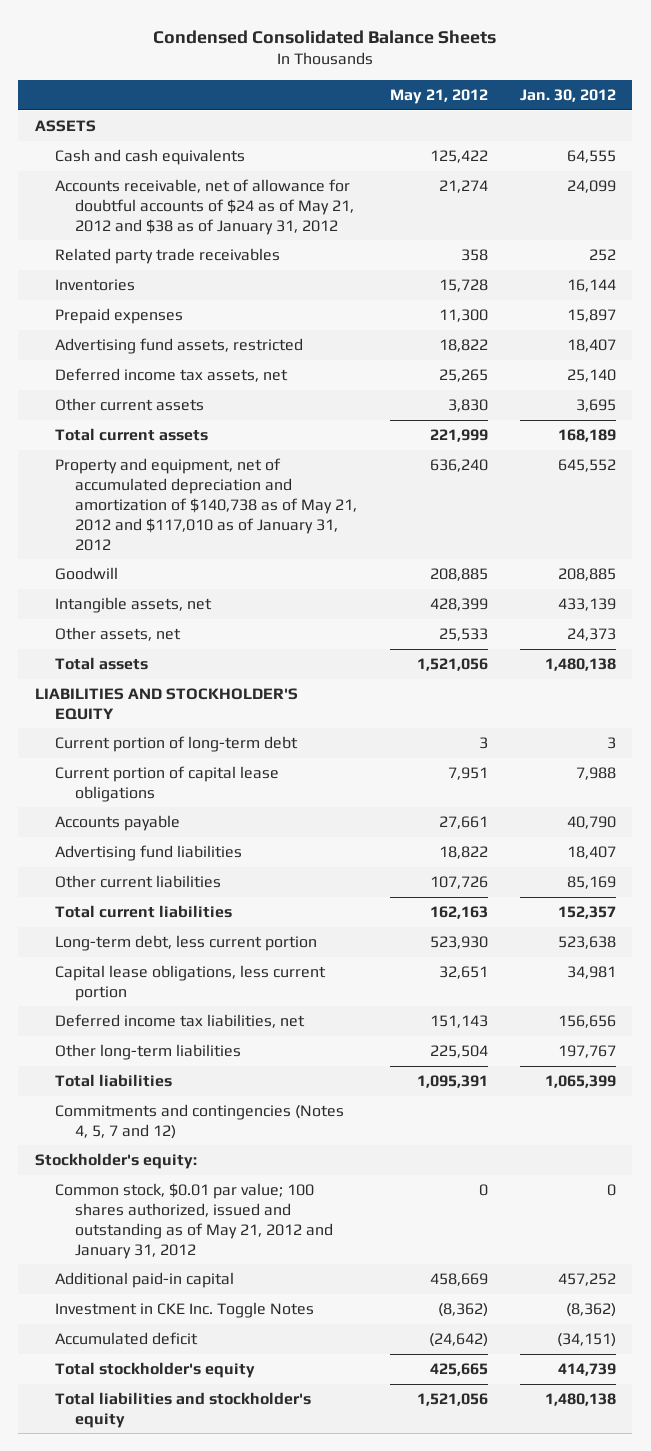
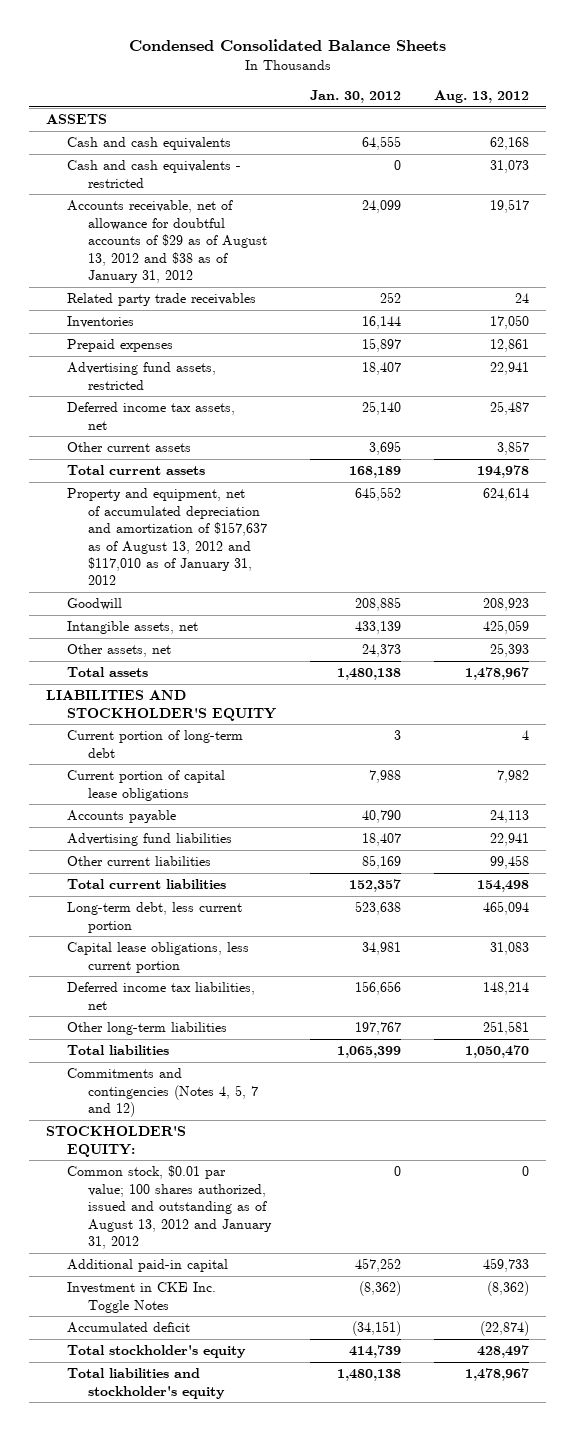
- | May 21, 2012 | Jan. 30, 2012
+ | Jan. 30, 2012 | Aug. 13, 2012
- Accounts receivable, net of allowance for doubtful accounts of $24 as of May 21, 2012 and $38 as of January 31, 2012 | 21,274 | 24,099
+ Cash and cash equivalents - restricted | 0 | 31,073
+ Accounts receivable, net of allowance for doubtful accounts of $29 as of August 13, 2012 and $38 as of January 31, 2012 | 24,099 | 19,517
- Property and equipment, net of accumulated depreciation and amortization of $140,738 as of May 21, 2012 and $117,010 as of January 31, 2012 | 636,240 | 645,552
+ Property and equipment, net of accumulated depreciation and amortization of $157,637 as of August 13, 2012 and $117,010 as of January 31, 2012 | 645,552 | 624,614
- Stockholder's equity:
- Common stock, $0.01 par value; 100 shares authorized, issued and outstanding as of May 21, 2012 and January 31, 2012 | 0 | 0
+ STOCKHOLDER'S EQUITY:
+ Common stock, $0.01 par value; 100 shares authorized, issued and outstanding as of August 13, 2012 and January 31, 2012 | 0 | 0

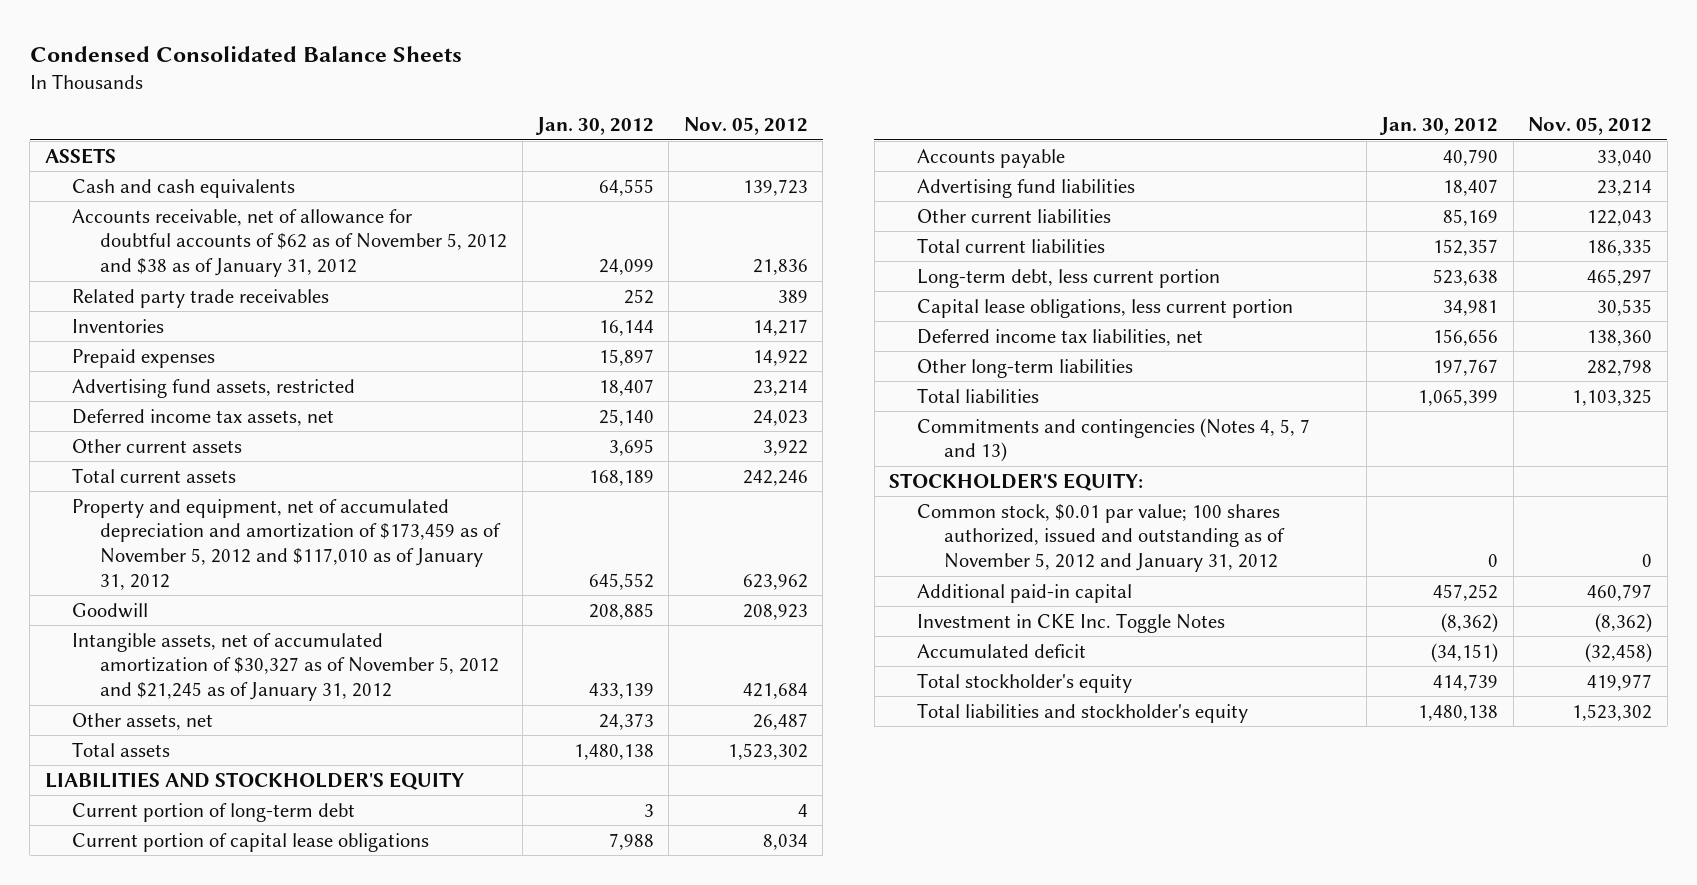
- | Jan. 30, 2012 | Aug. 13, 2012
+ | Jan. 30, 2012 | Nov. 05, 2012
- Cash and cash equivalents - restricted | 0 | 31,073
- Accounts receivable, net of allowance for doubtful accounts of $29 as of August 13, 2012 and $38 as of January 31, 2012 | 24,099 | 19,517
+ Accounts receivable, net of allowance for doubtful accounts of $62 as of November 5, 2012 and $38 as of January 31, 2012 | 24,099 | 21,836
- Property and equipment, net of accumulated depreciation and amortization of $157,637 as of August 13, 2012 and $117,010 as of January 31, 2012 | 645,552 | 624,614
+ Property and equipment, net of accumulated depreciation and amortization of $173,459 as of November 5, 2012 and $117,010 as of January 31, 2012 | 645,552 | 623,962
- Intangible assets, net | 433,139 | 425,059
+ Intangible assets, net of accumulated amortization of $30,327 as of November 5, 2012 and $21,245 as of January 31, 2012 | 433,139 | 421,684
- Commitments and contingencies (Notes 4, 5, 7 and 12)
+ Commitments and contingencies (Notes 4, 5, 7 and 13)
- Common stock, $0.01 par value; 100 shares authorized, issued and outstanding as of August 13, 2012 and January 31, 2012 | 0 | 0
+ Common stock, $0.01 par value; 100 shares authorized, issued and outstanding as of November 5, 2012 and January 31, 2012 | 0 | 0

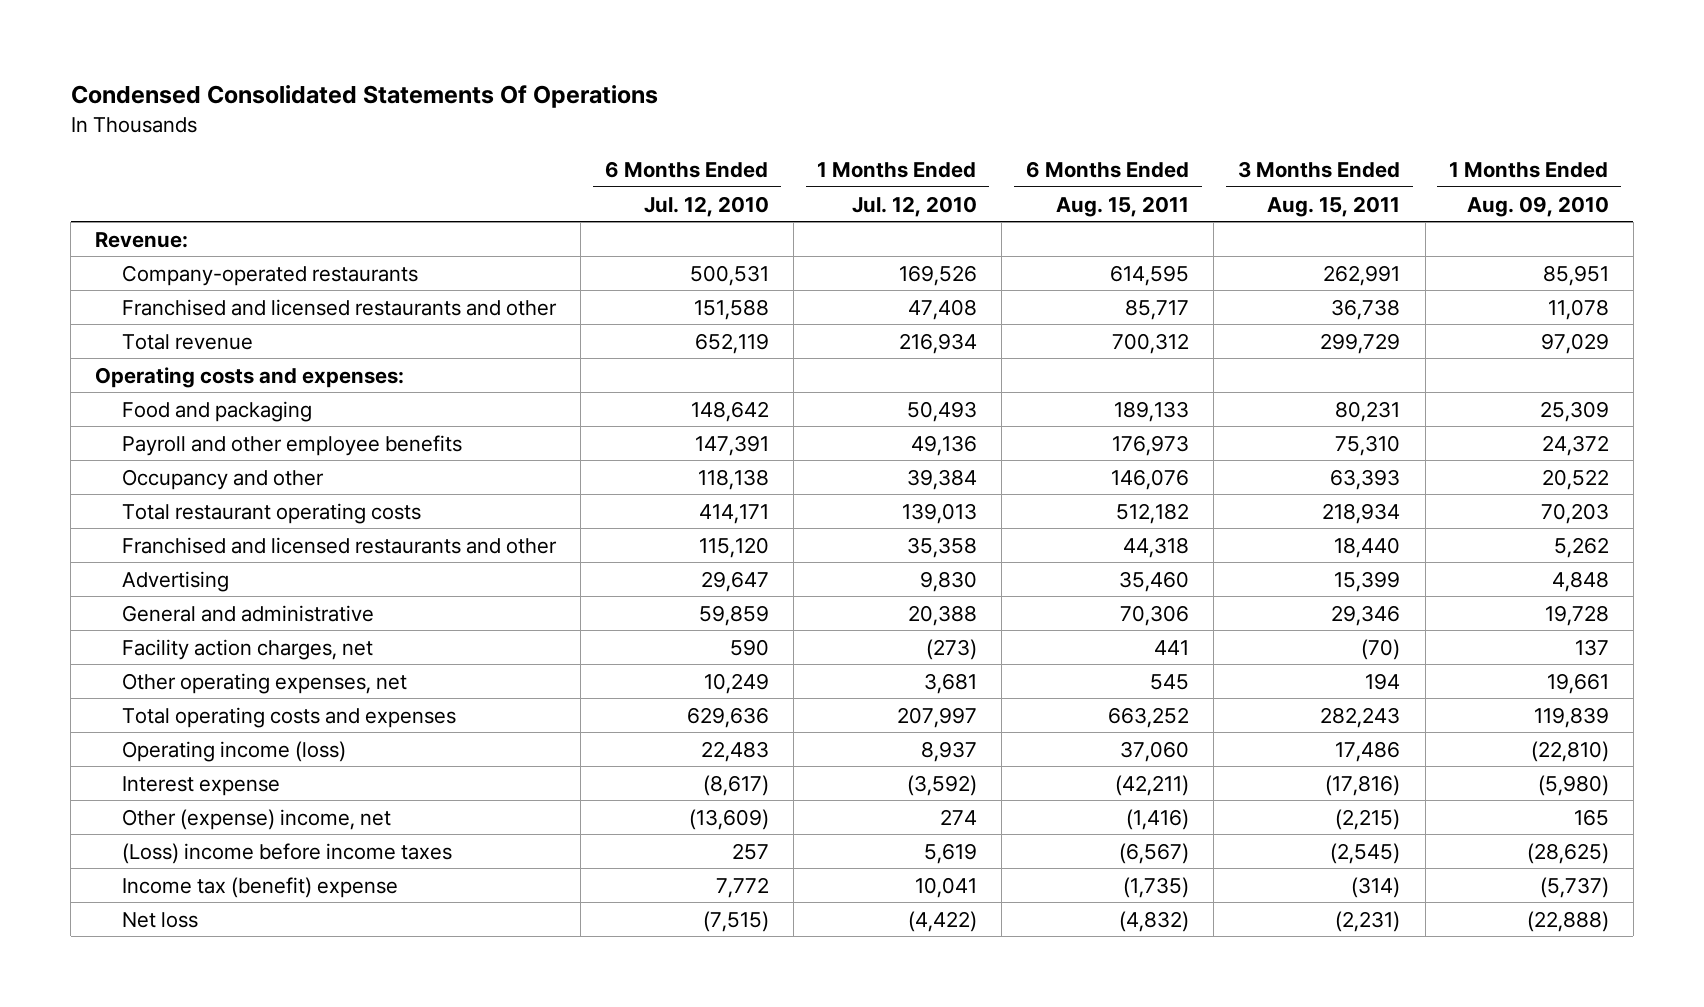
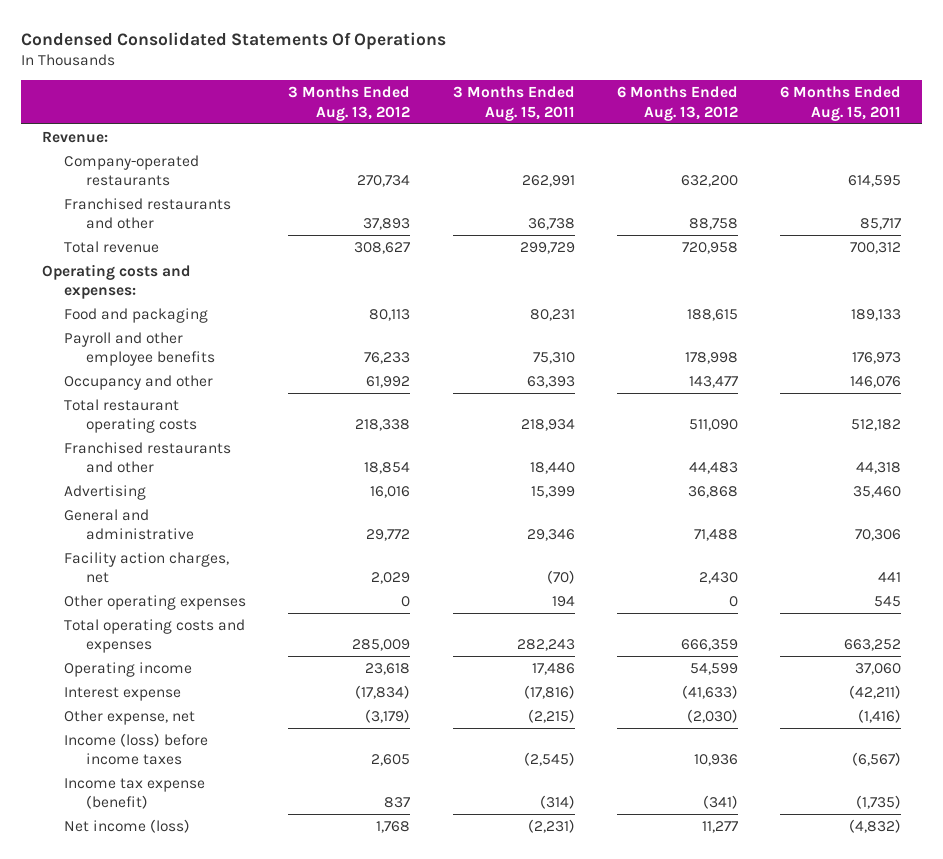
- | 6 Months Ended Jul. 12, 2010 | 1 Months Ended Jul. 12, 2010 | 6 Months Ended Aug. 15, 2011 | 3 Months Ended Aug. 15, 2011 | 1 Months Ended Aug. 09, 2010
+ | 3 Months Ended Aug. 13, 2012 | 3 Months Ended Aug. 15, 2011 | 6 Months Ended Aug. 13, 2012 | 6 Months Ended Aug. 15, 2011
- Franchised and licensed restaurants and other | 151,588 | 47,408 | 85,717 | 36,738 | 11,078
+ Franchised restaurants and other | 37,893 | 36,738 | 88,758 | 85,717
- Franchised and licensed restaurants and other | 115,120 | 35,358 | 44,318 | 18,440 | 5,262
+ Franchised restaurants and other | 18,854 | 18,440 | 44,483 | 44,318
- Other operating expenses, net | 10,249 | 3,681 | 545 | 194 | 19,661
+ Other operating expenses | 0 | 194 | 0 | 545
- Operating income (loss) | 22,483 | 8,937 | 37,060 | 17,486 | (22,810)
+ Operating income | 23,618 | 17,486 | 54,599 | 37,060
- Other (expense) income, net | (13,609) | 274 | (1,416) | (2,215) | 165
- (Loss) income before income taxes | 257 | 5,619 | (6,567) | (2,545) | (28,625)
- Income tax (benefit) expense | 7,772 | 10,041 | (1,735) | (314) | (5,737)
- Net loss | (7,515) | (4,422) | (4,832) | (2,231) | (22,888)
+ Other expense, net | (3,179) | (2,215) | (2,030) | (1,416)
+ Income (loss) before income taxes | 2,605 | (2,545) | 10,936 | (6,567)
+ Income tax expense (benefit) | 837 | (314) | (341) | (1,735)
+ Net income (loss) | 1,768 | (2,231) | 11,277 | (4,832)

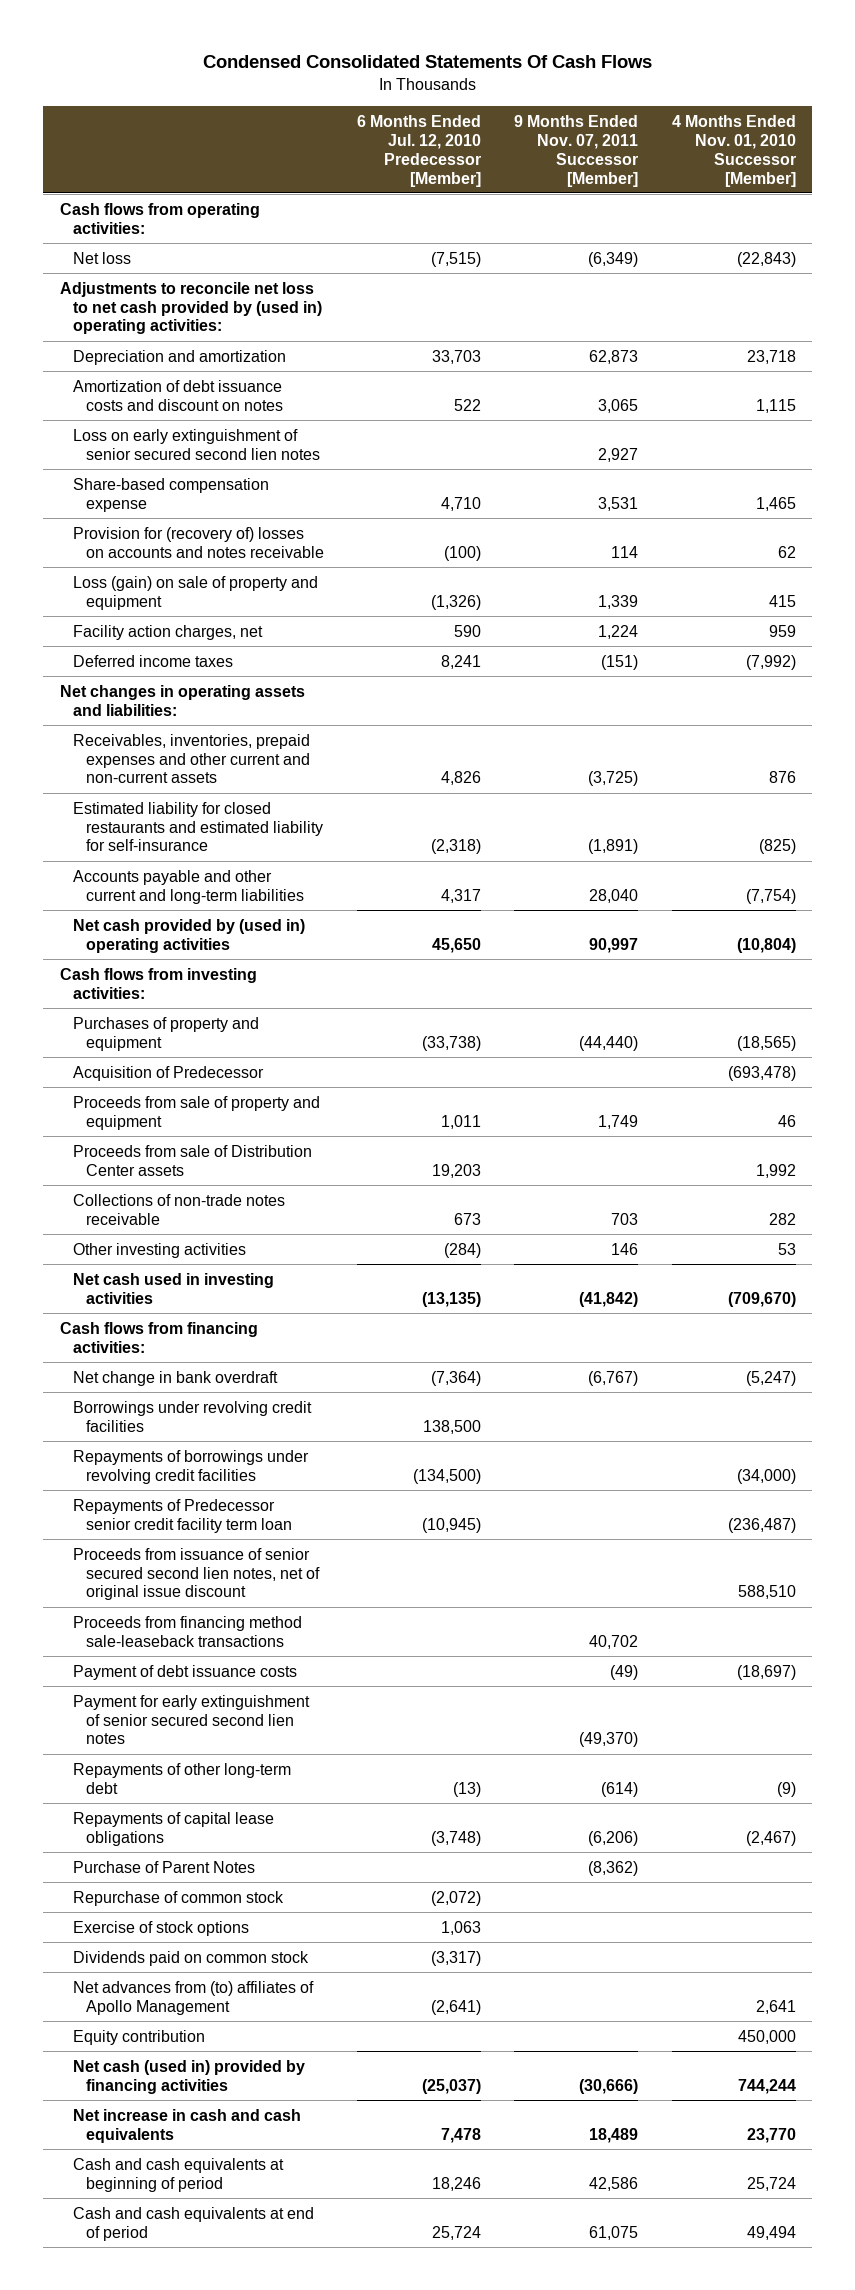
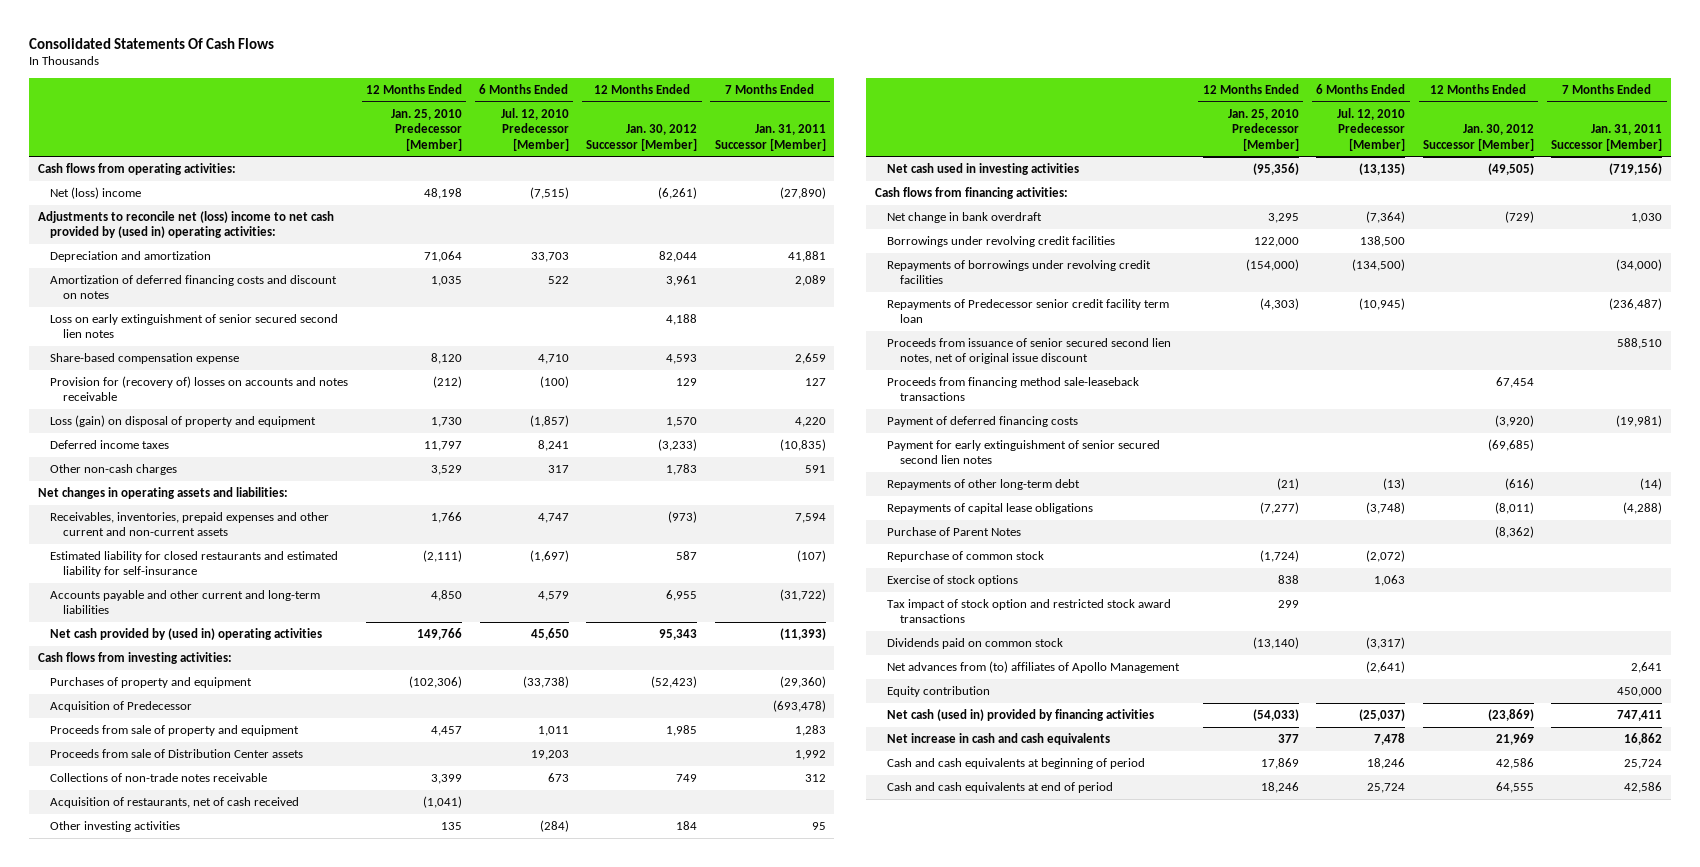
- Condensed Consolidated Statements Of Cash Flows
+ Consolidated Statements Of Cash Flows
- | 6 Months Ended Jul. 12, 2010 Predecessor [Member] | 9 Months Ended Nov. 07, 2011 Successor [Member] | 4 Months Ended Nov. 01, 2010 Successor [Member]
+ | 12 Months Ended Jan. 25, 2010 Predecessor [Member] | 6 Months Ended Jul. 12, 2010 Predecessor [Member] | 12 Months Ended Jan. 30, 2012 Successor [Member] | 7 Months Ended Jan. 31, 2011 Successor [Member]
- Net loss | (7,515) | (6,349) | (22,843)
- Adjustments to reconcile net loss to net cash provided by (used in) operating activities:
+ Net (loss) income | 48,198 | (7,515) | (6,261) | (27,890)
+ Adjustments to reconcile net (loss) income to net cash provided by (used in) operating activities:
- Amortization of debt issuance costs and discount on notes | 522 | 3,065 | 1,115
+ Amortization of deferred financing costs and discount on notes | 1,035 | 522 | 3,961 | 2,089
- Loss (gain) on sale of property and equipment | (1,326) | 1,339 | 415
- Facility action charges, net | 590 | 1,224 | 959
+ Loss (gain) on disposal of property and equipment | 1,730 | (1,857) | 1,570 | 4,220
+ Other non-cash charges | 3,529 | 317 | 1,783 | 591
- Receivables, inventories, prepaid expenses and other current and non-current assets | 4,826 | (3,725) | 876
- Estimated liability for closed restaurants and estimated liability for self-insurance | (2,318) | (1,891) | (825)
- Accounts payable and other current and long-term liabilities | 4,317 | 28,040 | (7,754)
+ Receivables, inventories, prepaid expenses and other current and non-current assets | 1,766 | 4,747 | (973) | 7,594
+ Estimated liability for closed restaurants and estimated liability for self-insurance | (2,111) | (1,697) | 587 | (107)
+ Accounts payable and other current and long-term liabilities | 4,850 | 4,579 | 6,955 | (31,722)
+ Acquisition of restaurants, net of cash received | (1,041) | | |
- Payment of debt issuance costs | | (49) | (18,697)
+ Payment of deferred financing costs | | | (3,920) | (19,981)
+ Tax impact of stock option and restricted stock award transactions | 299 | | |

